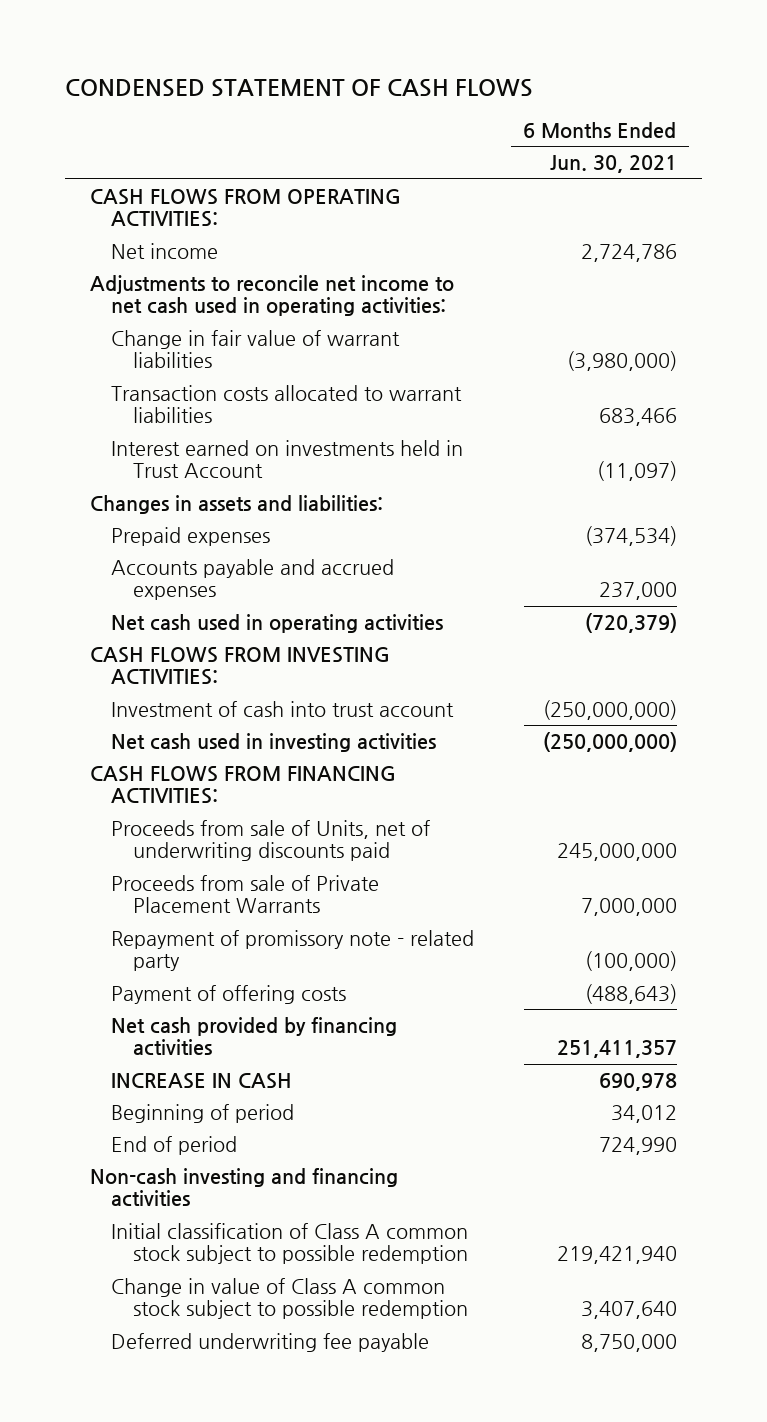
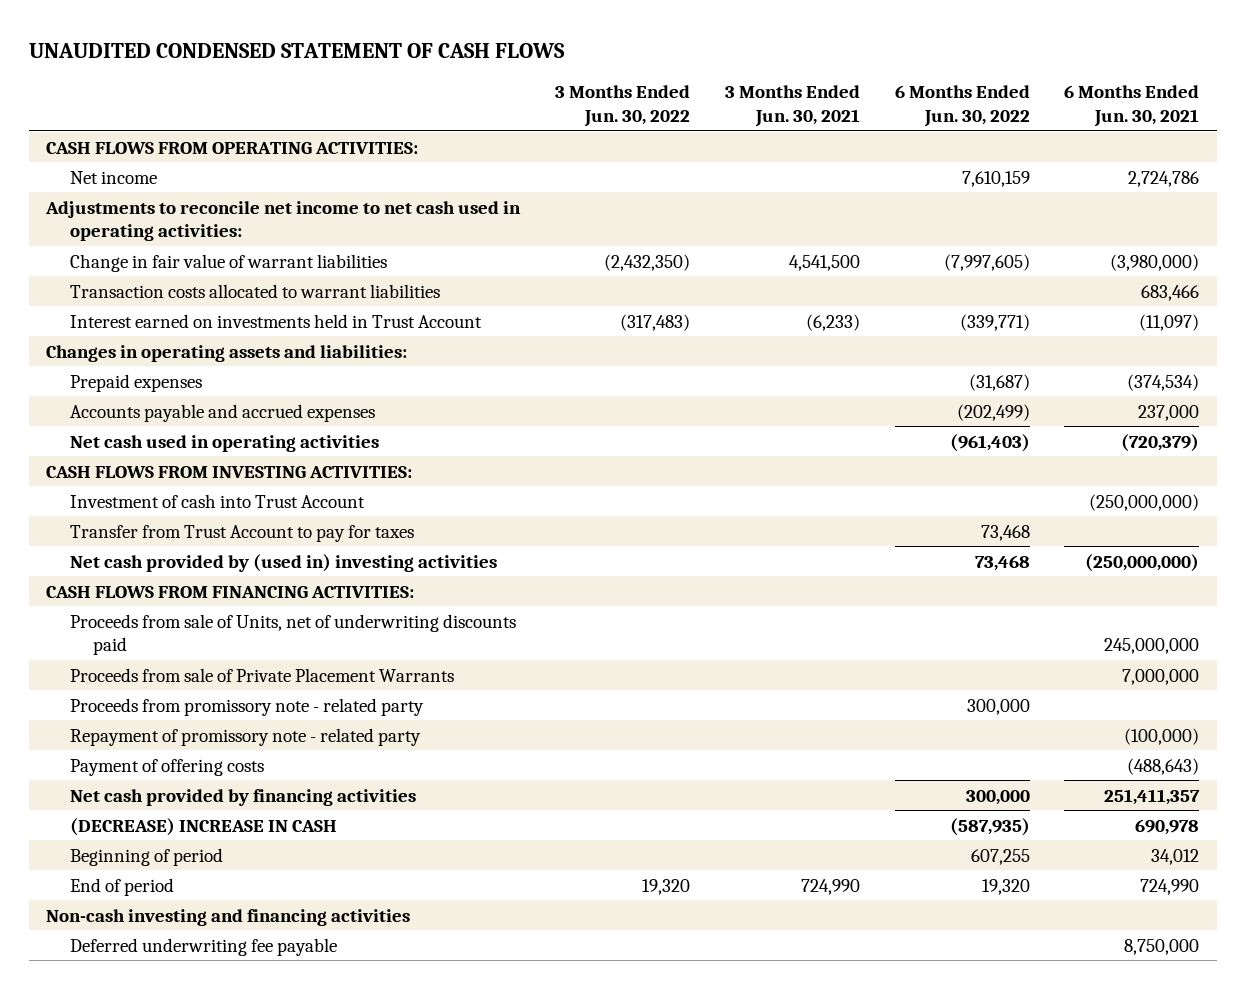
- CONDENSED STATEMENT OF CASH FLOWS
+ UNAUDITED CONDENSED STATEMENT OF CASH FLOWS
- | 6 Months Ended Jun. 30, 2021
+ | 3 Months Ended Jun. 30, 2022 | 3 Months Ended Jun. 30, 2021 | 6 Months Ended Jun. 30, 2022 | 6 Months Ended Jun. 30, 2021
- Changes in assets and liabilities:
+ Changes in operating assets and liabilities:
- Investment of cash into trust account | (250,000,000)
- Net cash used in investing activities | (250,000,000)
+ Investment of cash into Trust Account | | | | (250,000,000)
+ Transfer from Trust Account to pay for taxes | | | 73,468 |
+ Net cash provided by (used in) investing activities | | | 73,468 | (250,000,000)
+ Proceeds from promissory note - related party | | | 300,000 |
- INCREASE IN CASH | 690,978
+ (DECREASE) INCREASE IN CASH | | | (587,935) | 690,978
- Initial classification of Class A common stock subject to possible redemption | 219,421,940
- Change in value of Class A common stock subject to possible redemption | 3,407,640

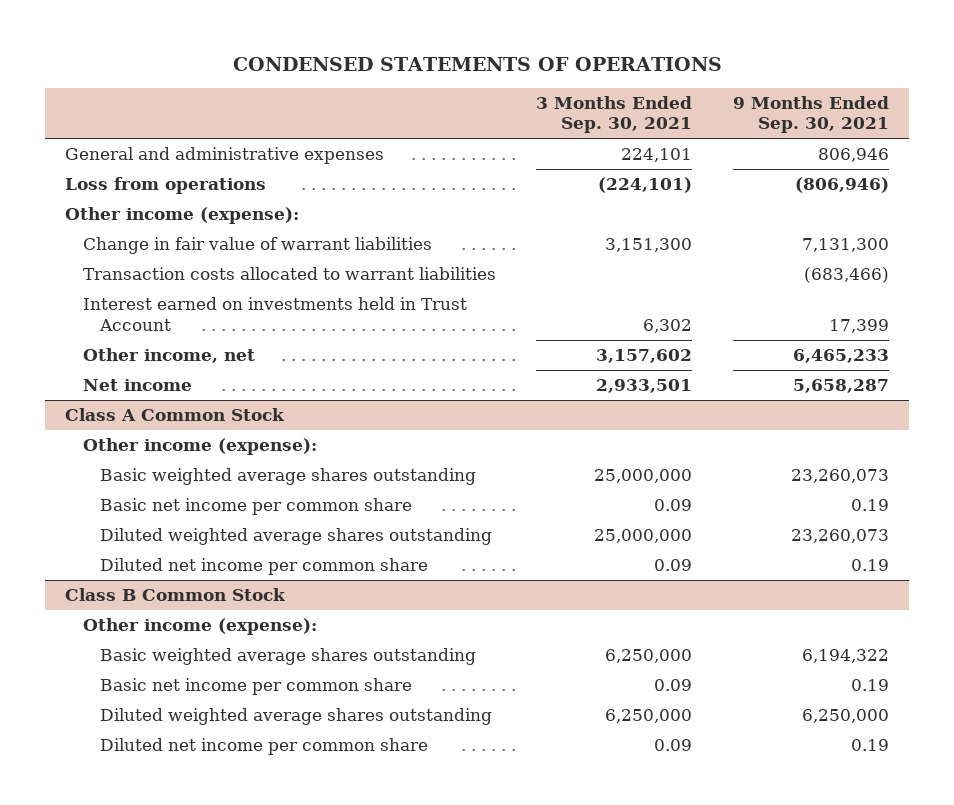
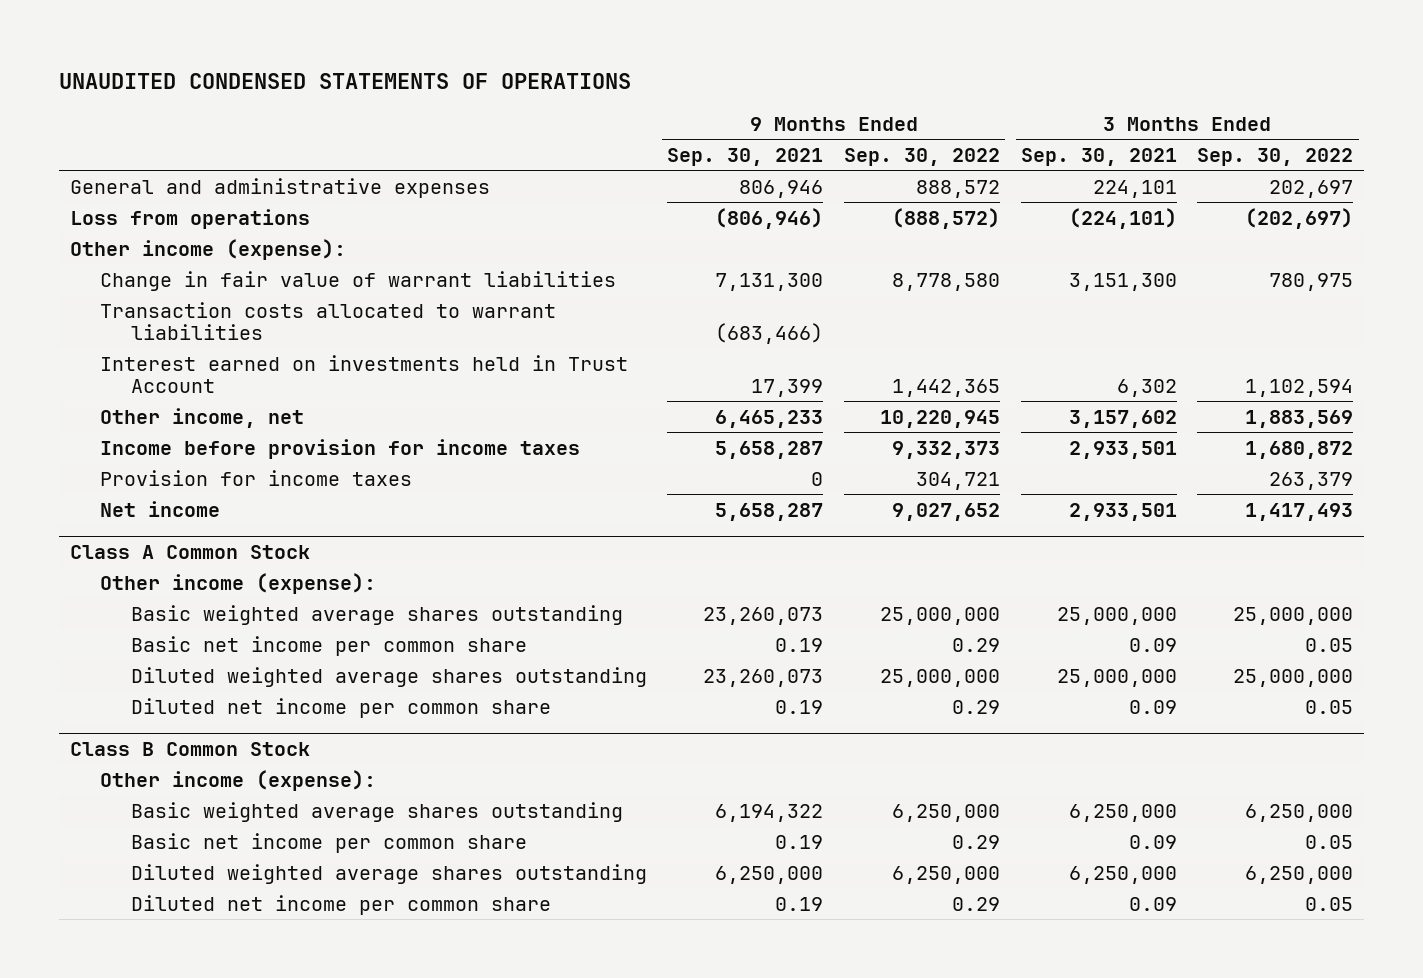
- CONDENSED STATEMENTS OF OPERATIONS
+ UNAUDITED CONDENSED STATEMENTS OF OPERATIONS
- | 3 Months Ended Sep. 30, 2021 | 9 Months Ended Sep. 30, 2021
+ | 9 Months Ended Sep. 30, 2021 | 9 Months Ended Sep. 30, 2022 | 3 Months Ended Sep. 30, 2021 | 3 Months Ended Sep. 30, 2022
+ Income before provision for income taxes | 5,658,287 | 9,332,373 | 2,933,501 | 1,680,872
+ Provision for income taxes | 0 | 304,721 | | 263,379

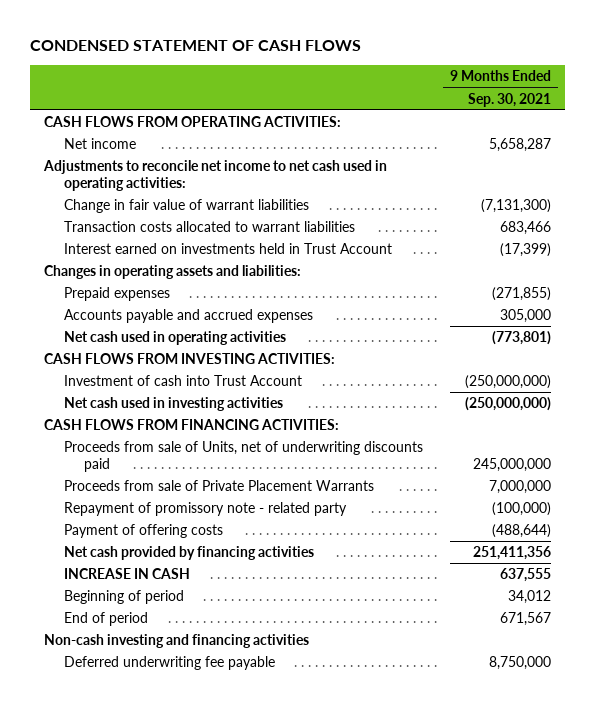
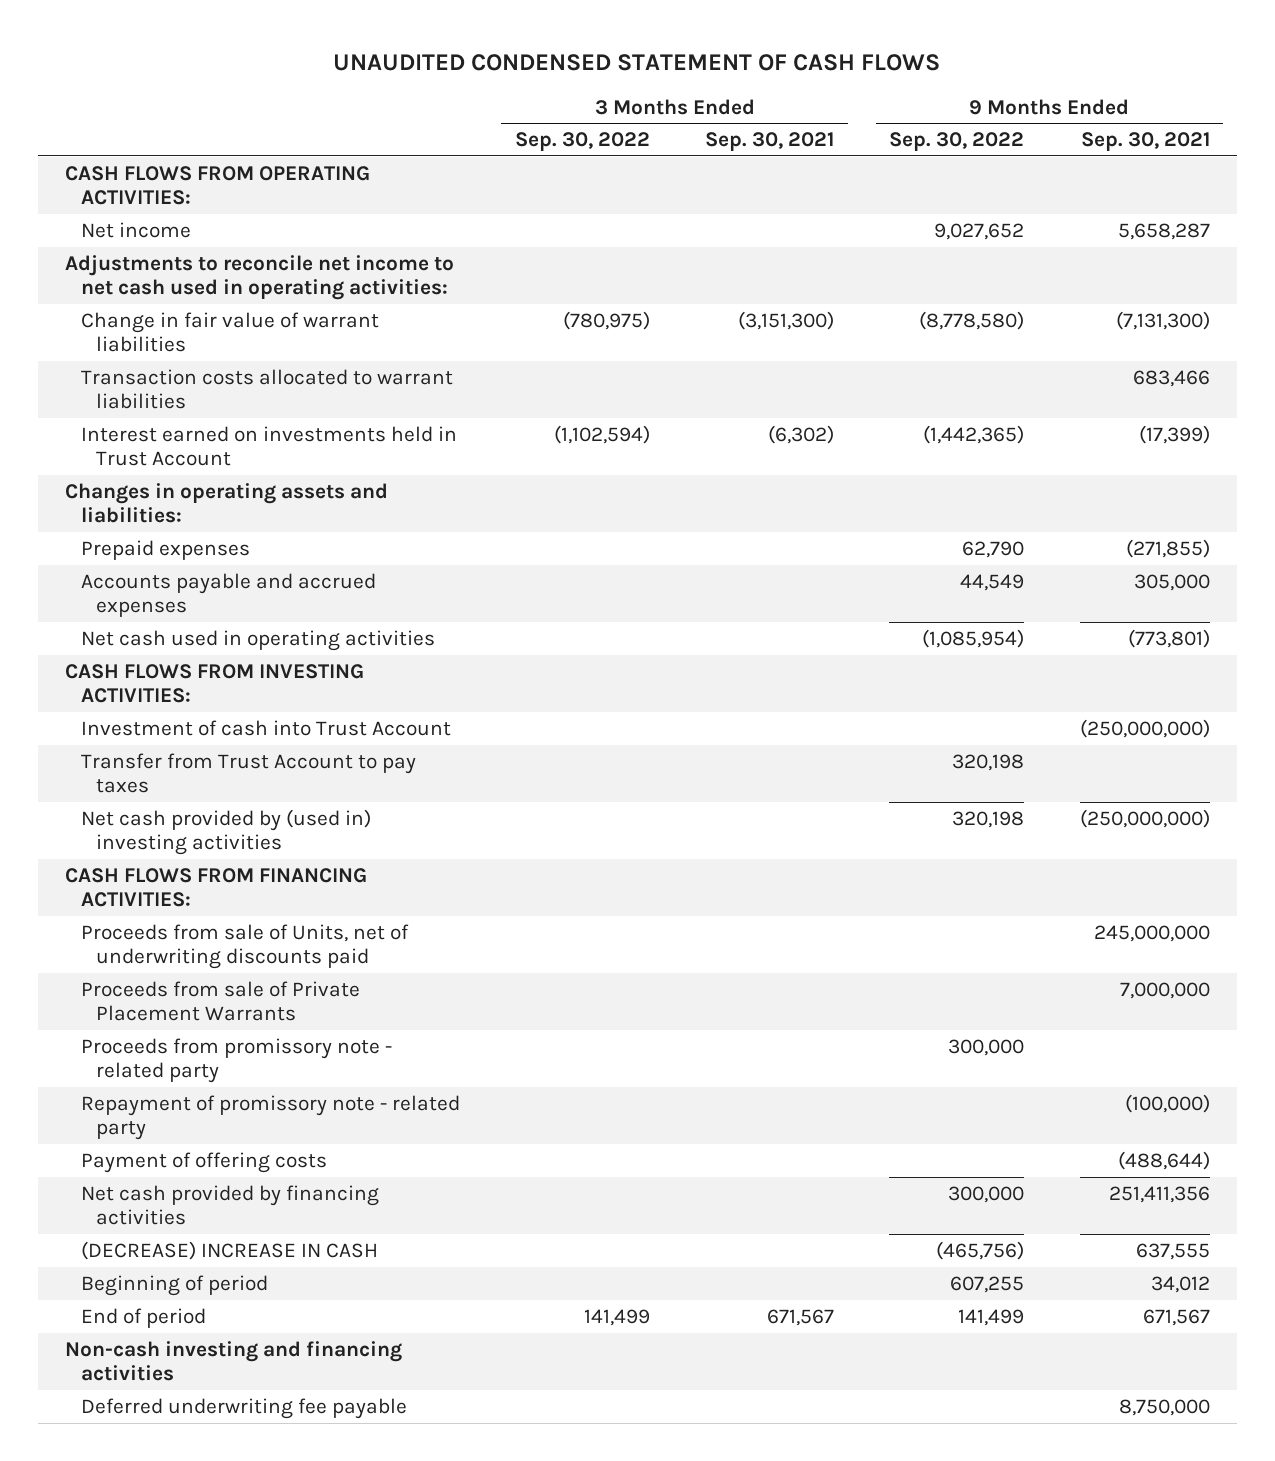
- CONDENSED STATEMENT OF CASH FLOWS
+ UNAUDITED CONDENSED STATEMENT OF CASH FLOWS
- | 9 Months Ended Sep. 30, 2021
+ | 3 Months Ended Sep. 30, 2022 | 3 Months Ended Sep. 30, 2021 | 9 Months Ended Sep. 30, 2022 | 9 Months Ended Sep. 30, 2021
- Net cash used in investing activities | (250,000,000)
+ Transfer from Trust Account to pay taxes | | | 320,198 |
+ Net cash provided by (used in) investing activities | | | 320,198 | (250,000,000)
+ Proceeds from promissory note - related party | | | 300,000 |
- INCREASE IN CASH | 637,555
+ (DECREASE) INCREASE IN CASH | | | (465,756) | 637,555

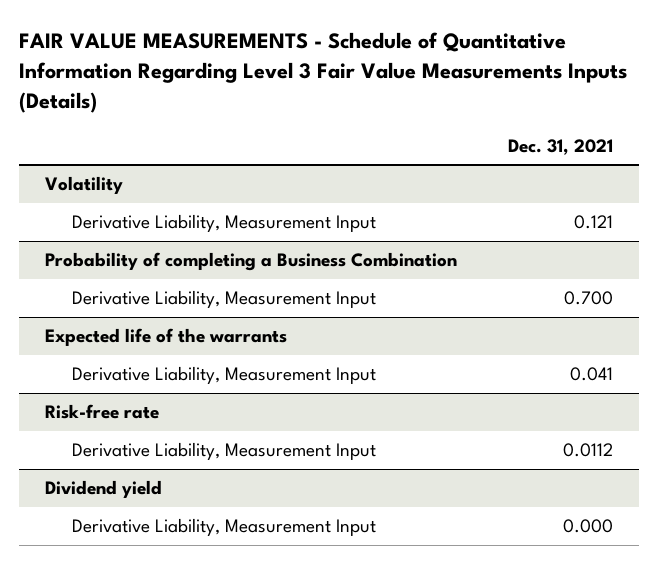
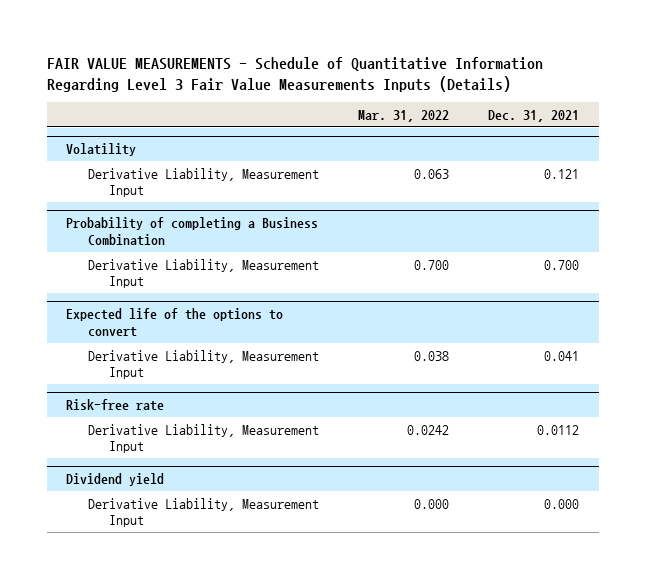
- | Dec. 31, 2021
+ | Mar. 31, 2022 | Dec. 31, 2021
- Expected life of the warrants
+ Expected life of the options to convert

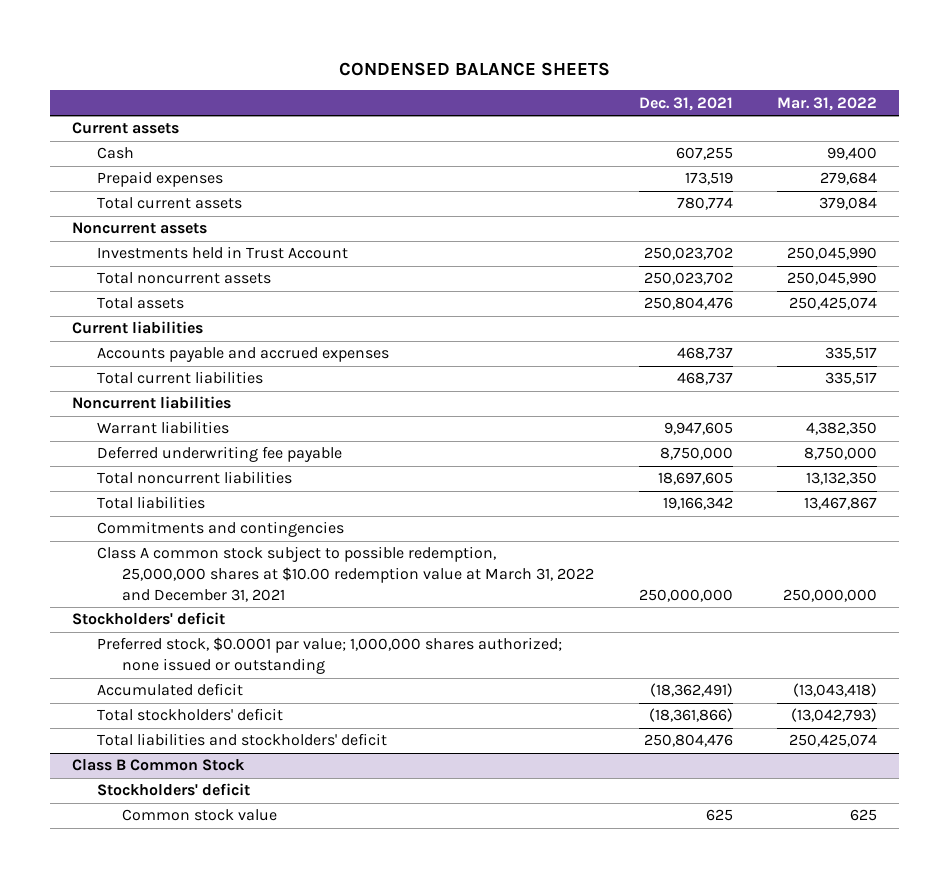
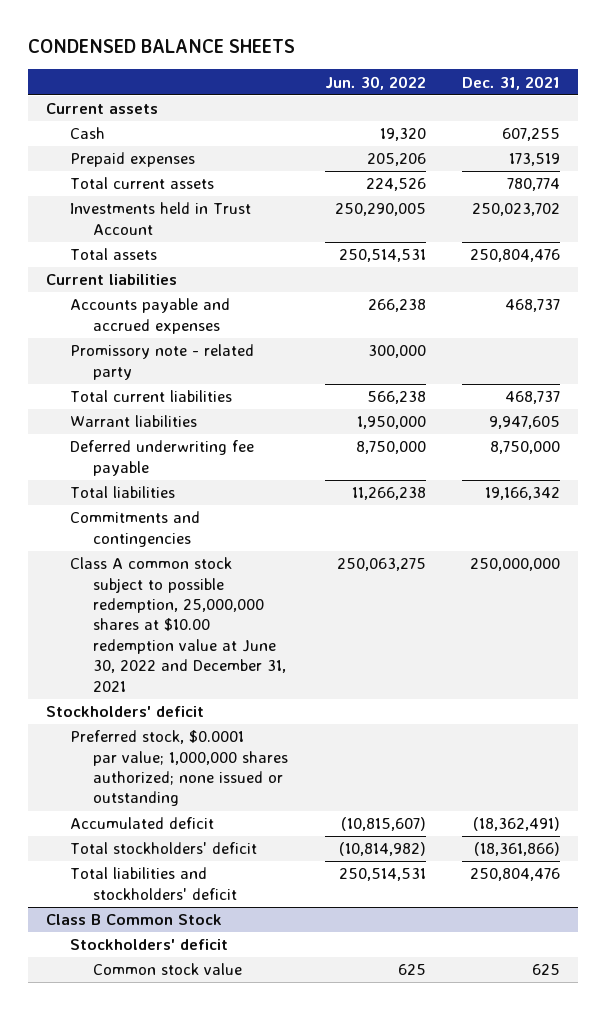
- | Dec. 31, 2021 | Mar. 31, 2022
+ | Jun. 30, 2022 | Dec. 31, 2021
- Noncurrent assets
- Total noncurrent assets | 250,023,702 | 250,045,990
+ Promissory note - related party | 300,000 |
- Noncurrent liabilities
- Total noncurrent liabilities | 18,697,605 | 13,132,350
- Class A common stock subject to possible redemption, 25,000,000 shares at $10.00 redemption value at March 31, 2022 and December 31, 2021 | 250,000,000 | 250,000,000
+ Class A common stock subject to possible redemption, 25,000,000 shares at $10.00 redemption value at June 30, 2022 and December 31, 2021 | 250,063,275 | 250,000,000

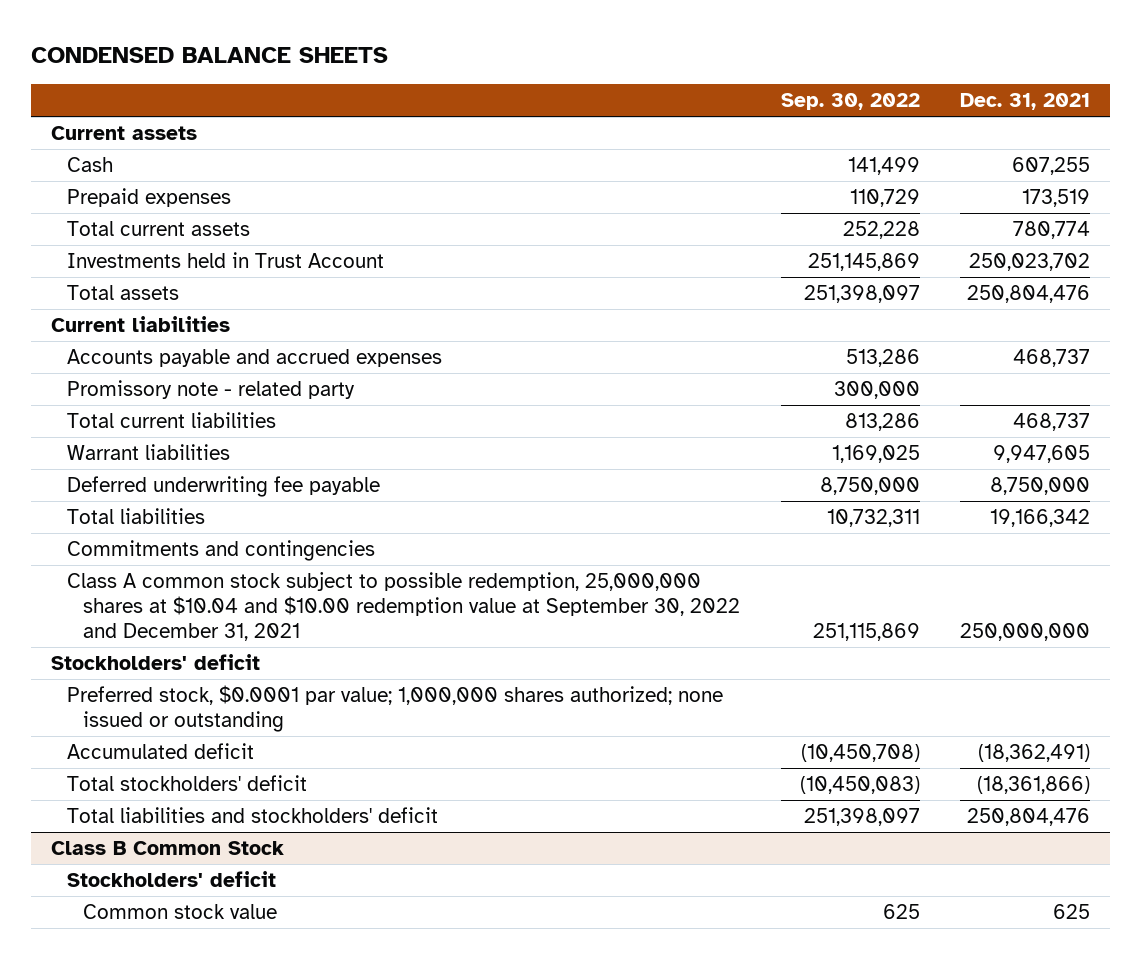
- | Jun. 30, 2022 | Dec. 31, 2021
+ | Sep. 30, 2022 | Dec. 31, 2021
- Class A common stock subject to possible redemption, 25,000,000 shares at $10.00 redemption value at June 30, 2022 and December 31, 2021 | 250,063,275 | 250,000,000
+ Class A common stock subject to possible redemption, 25,000,000 shares at $10.04 and $10.00 redemption value at September 30, 2022 and December 31, 2021 | 251,115,869 | 250,000,000

